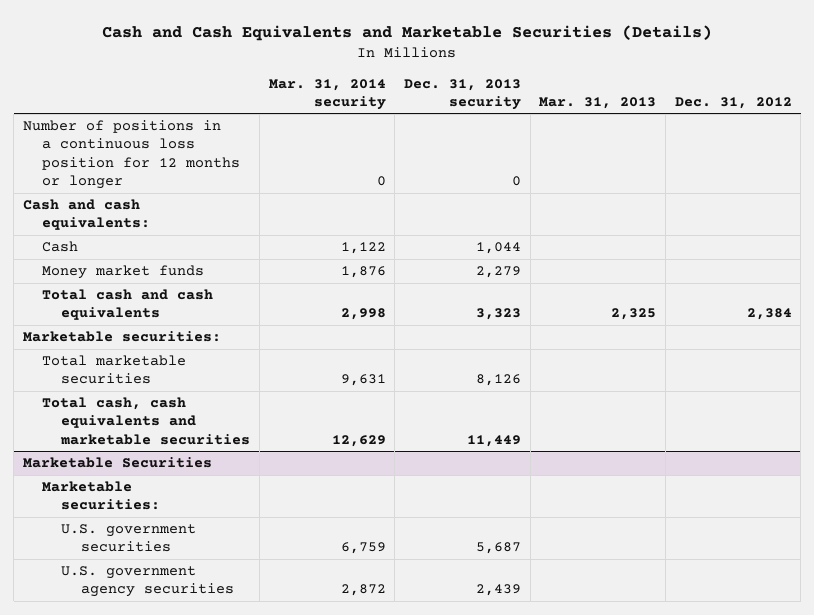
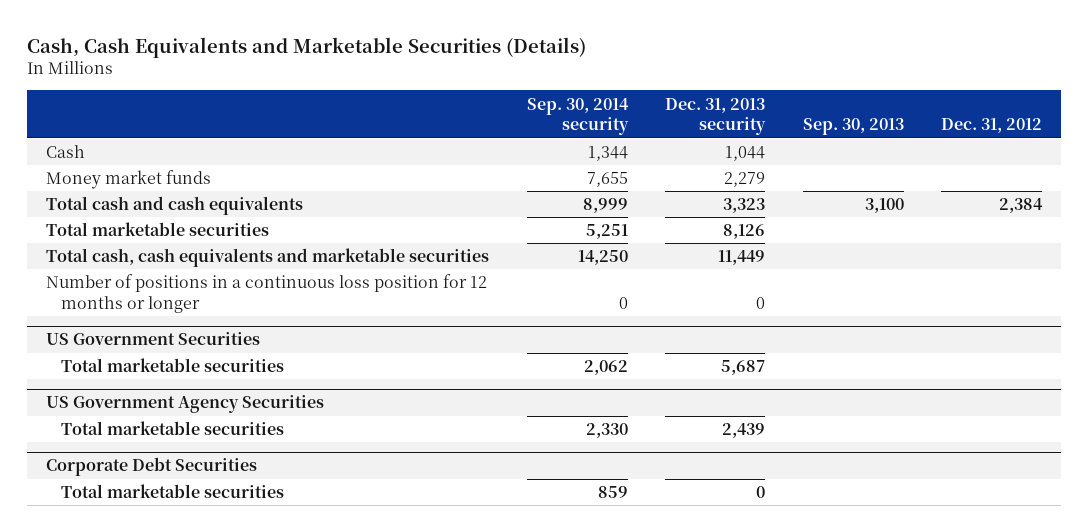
- Cash and Cash Equivalents and Marketable Securities (Details)
+ Cash, Cash Equivalents and Marketable Securities (Details)
- | Mar. 31, 2014 security | Dec. 31, 2013 security | Mar. 31, 2013 | Dec. 31, 2012
+ | Sep. 30, 2014 security | Dec. 31, 2013 security | Sep. 30, 2013 | Dec. 31, 2012
- Cash and cash equivalents:
- Marketable securities:
- Marketable Securities
- Marketable securities:
- U.S. government securities | 6,759 | 5,687 | |
- U.S. government agency securities | 2,872 | 2,439 | |
moved down: Number of positions in a continuous loss position for 12 months or longer | 0 | 0 | |
+ US Government Securities
+ Total marketable securities | 2,062 | 5,687 | |
+ US Government Agency Securities
+ Total marketable securities | 2,330 | 2,439 | |
+ Corporate Debt Securities
+ Total marketable securities | 859 | 0 | |

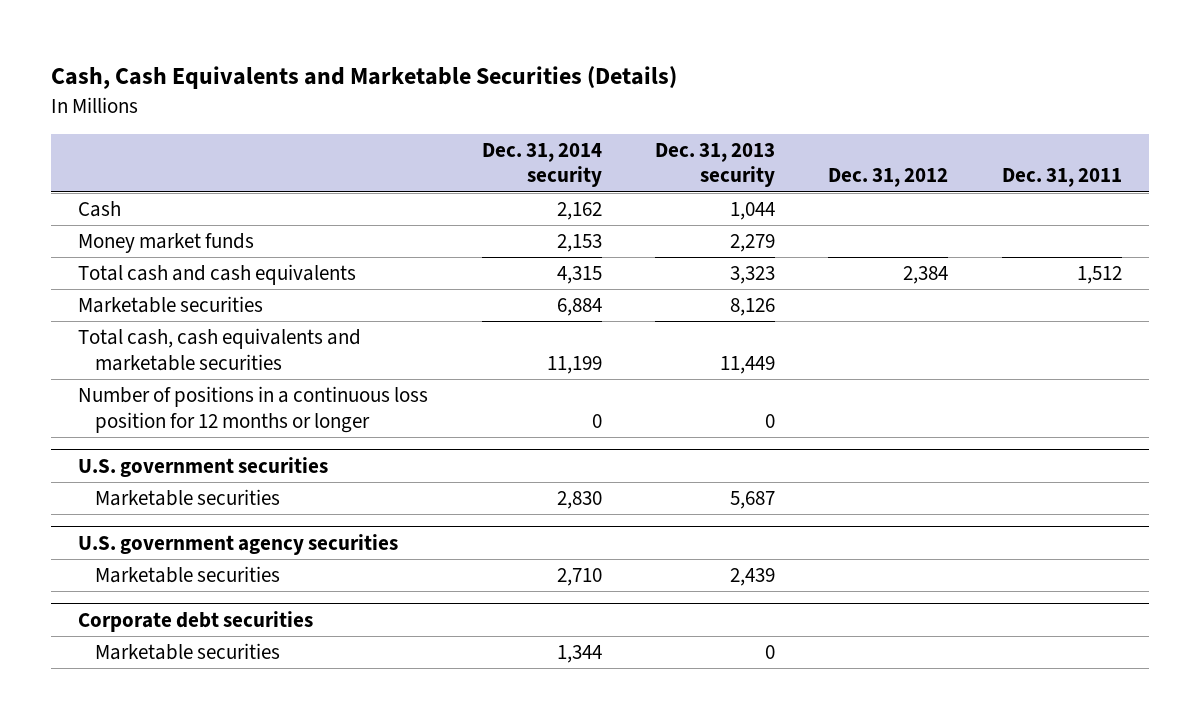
- | Sep. 30, 2014 security | Dec. 31, 2013 security | Sep. 30, 2013 | Dec. 31, 2012
+ | Dec. 31, 2014 security | Dec. 31, 2013 security | Dec. 31, 2012 | Dec. 31, 2011
- Total marketable securities | 5,251 | 8,126 | |
+ Marketable securities | 6,884 | 8,126 | |
- US Government Securities
- Total marketable securities | 2,062 | 5,687 | |
- US Government Agency Securities
- Total marketable securities | 2,330 | 2,439 | |
- Corporate Debt Securities
- Total marketable securities | 859 | 0 | |
+ U.S. government securities
+ Marketable securities | 2,830 | 5,687 | |
+ U.S. government agency securities
+ Marketable securities | 2,710 | 2,439 | |
+ Corporate debt securities
+ Marketable securities | 1,344 | 0 | |

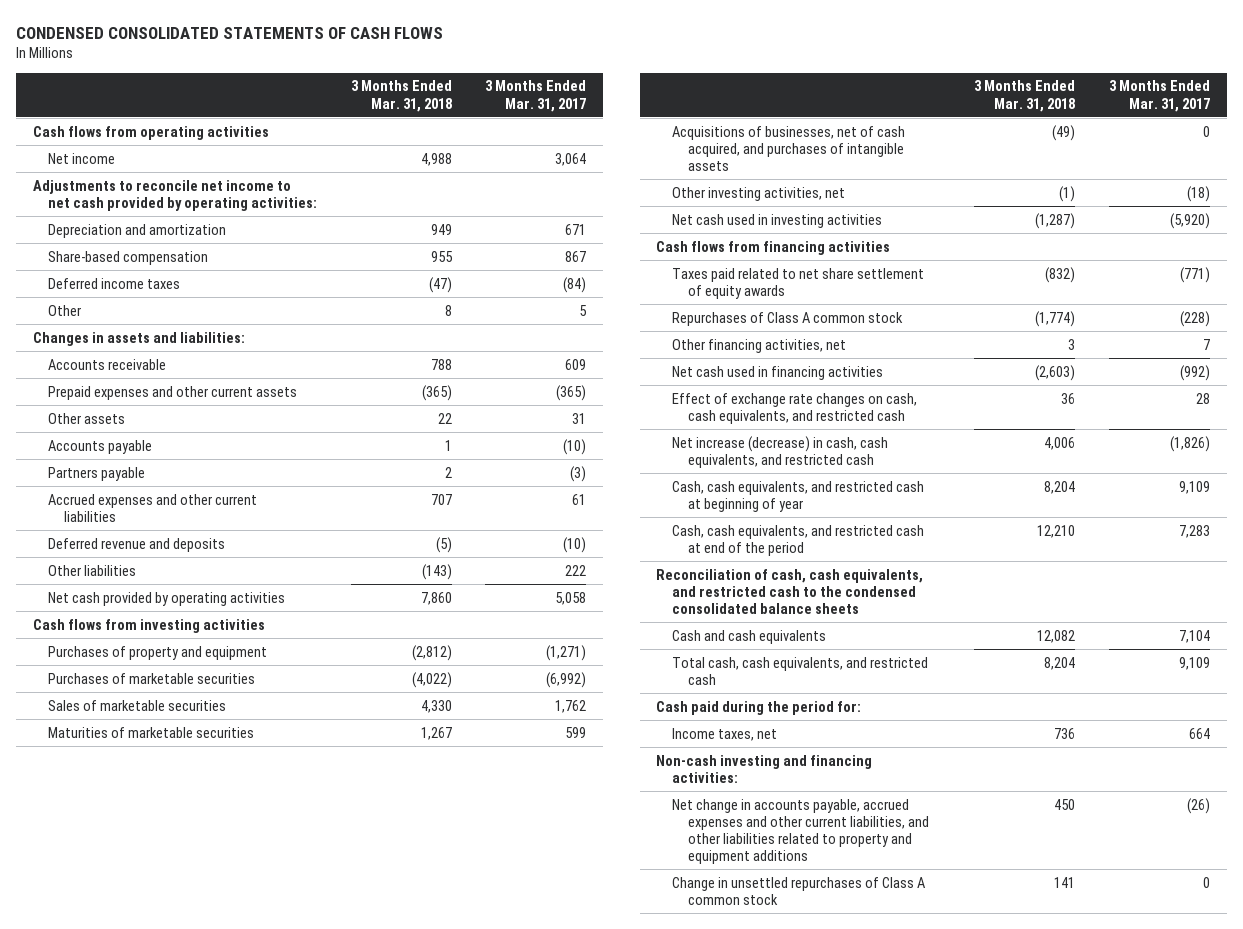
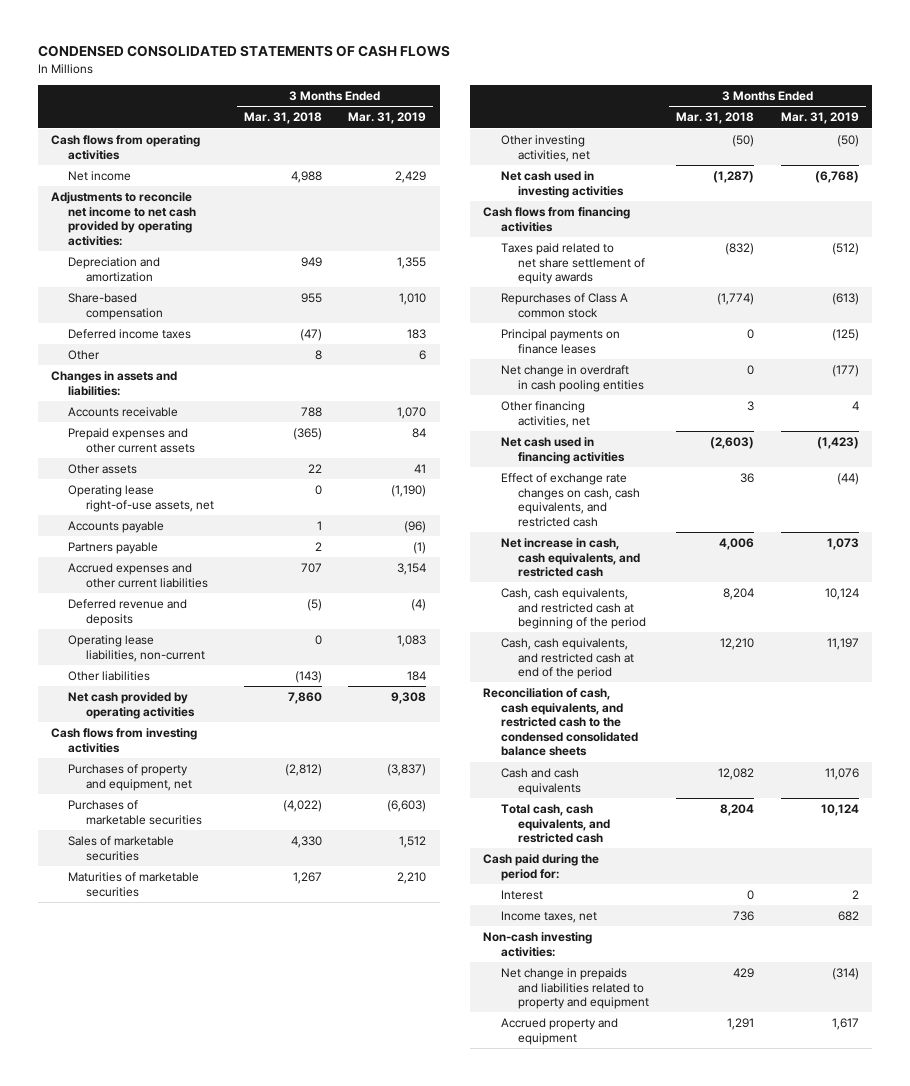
- | 3 Months Ended Mar. 31, 2018 | 3 Months Ended Mar. 31, 2017
+ | 3 Months Ended Mar. 31, 2018 | 3 Months Ended Mar. 31, 2019
+ Operating lease right-of-use assets, net | 0 | (1,190)
+ Operating lease liabilities, non-current | 0 | 1,083
- Purchases of property and equipment | (2,812) | (1,271)
+ Purchases of property and equipment, net | (2,812) | (3,837)
- Acquisitions of businesses, net of cash acquired, and purchases of intangible assets | (49) | 0
- Other investing activities, net | (1) | (18)
+ Other investing activities, net | (50) | (50)
+ Principal payments on finance leases | 0 | (125)
+ Net change in overdraft in cash pooling entities | 0 | (177)
- Net increase (decrease) in cash, cash equivalents, and restricted cash | 4,006 | (1,826)
- Cash, cash equivalents, and restricted cash at beginning of year | 8,204 | 9,109
+ Net increase in cash, cash equivalents, and restricted cash | 4,006 | 1,073
+ Cash, cash equivalents, and restricted cash at beginning of the period | 8,204 | 10,124
+ Interest | 0 | 2
- Non-cash investing and financing activities:
- Net change in accounts payable, accrued expenses and other current liabilities, and other liabilities related to property and equipment additions | 450 | (26)
- Change in unsettled repurchases of Class A common stock | 141 | 0
+ Non-cash investing activities:
+ Net change in prepaids and liabilities related to property and equipment | 429 | (314)
+ Accrued property and equipment | 1,291 | 1,617

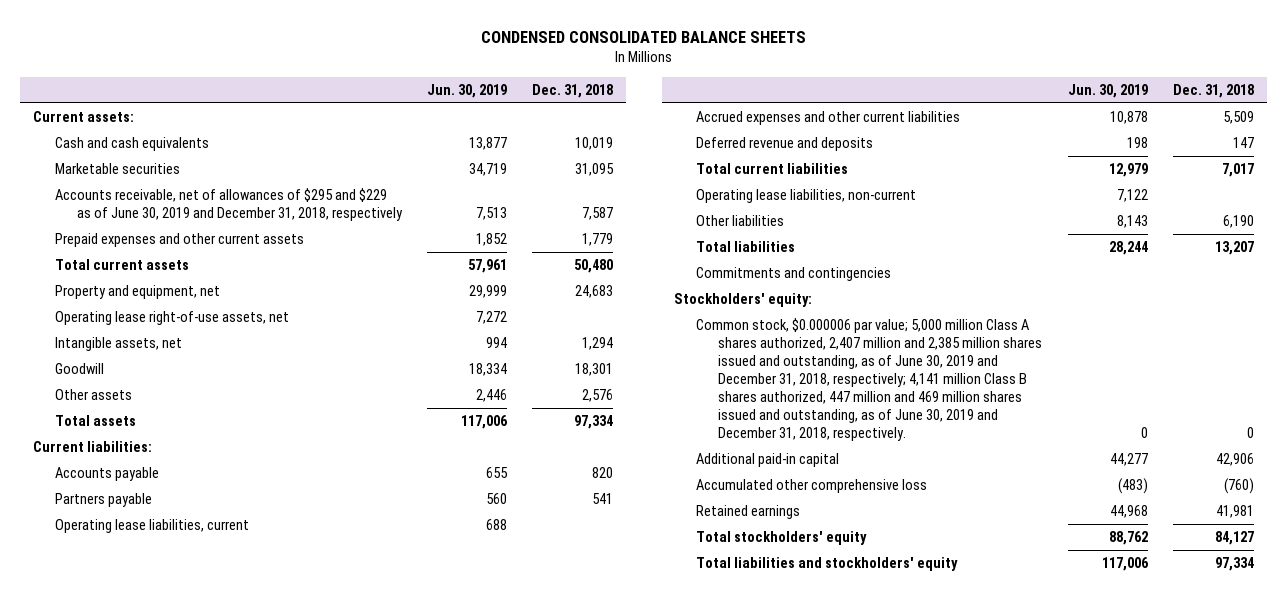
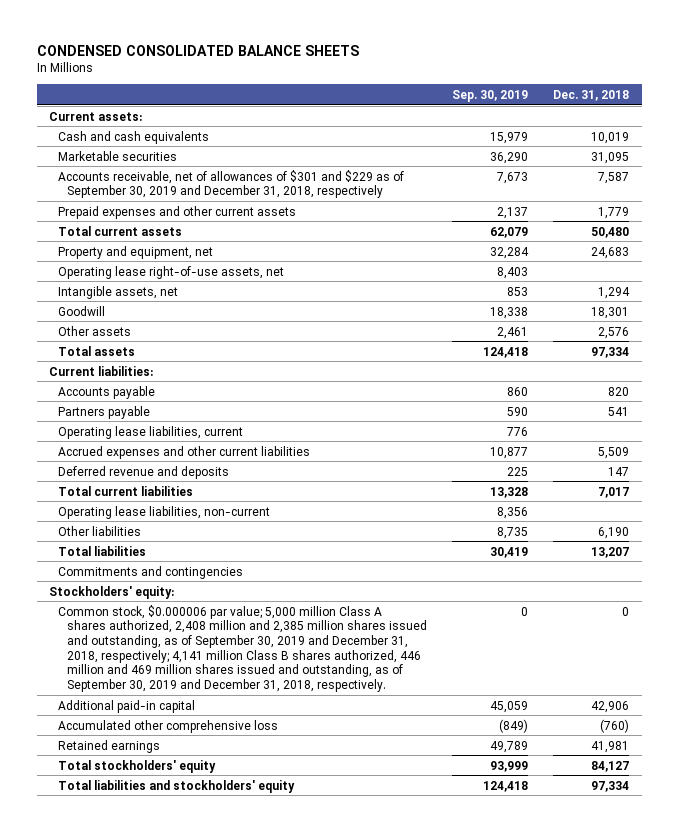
- | Jun. 30, 2019 | Dec. 31, 2018
+ | Sep. 30, 2019 | Dec. 31, 2018
- Accounts receivable, net of allowances of $295 and $229 as of June 30, 2019 and December 31, 2018, respectively | 7,513 | 7,587
+ Accounts receivable, net of allowances of $301 and $229 as of September 30, 2019 and December 31, 2018, respectively | 7,673 | 7,587
- Common stock, $0.000006 par value; 5,000 million Class A shares authorized, 2,407 million and 2,385 million shares issued and outstanding, as of June 30, 2019 and December 31, 2018, respectively; 4,141 million Class B shares authorized, 447 million and 469 million shares issued and outstanding, as of June 30, 2019 and December 31, 2018, respectively. | 0 | 0
+ Common stock, $0.000006 par value; 5,000 million Class A shares authorized, 2,408 million and 2,385 million shares issued and outstanding, as of September 30, 2019 and December 31, 2018, respectively; 4,141 million Class B shares authorized, 446 million and 469 million shares issued and outstanding, as of September 30, 2019 and December 31, 2018, respectively. | 0 | 0

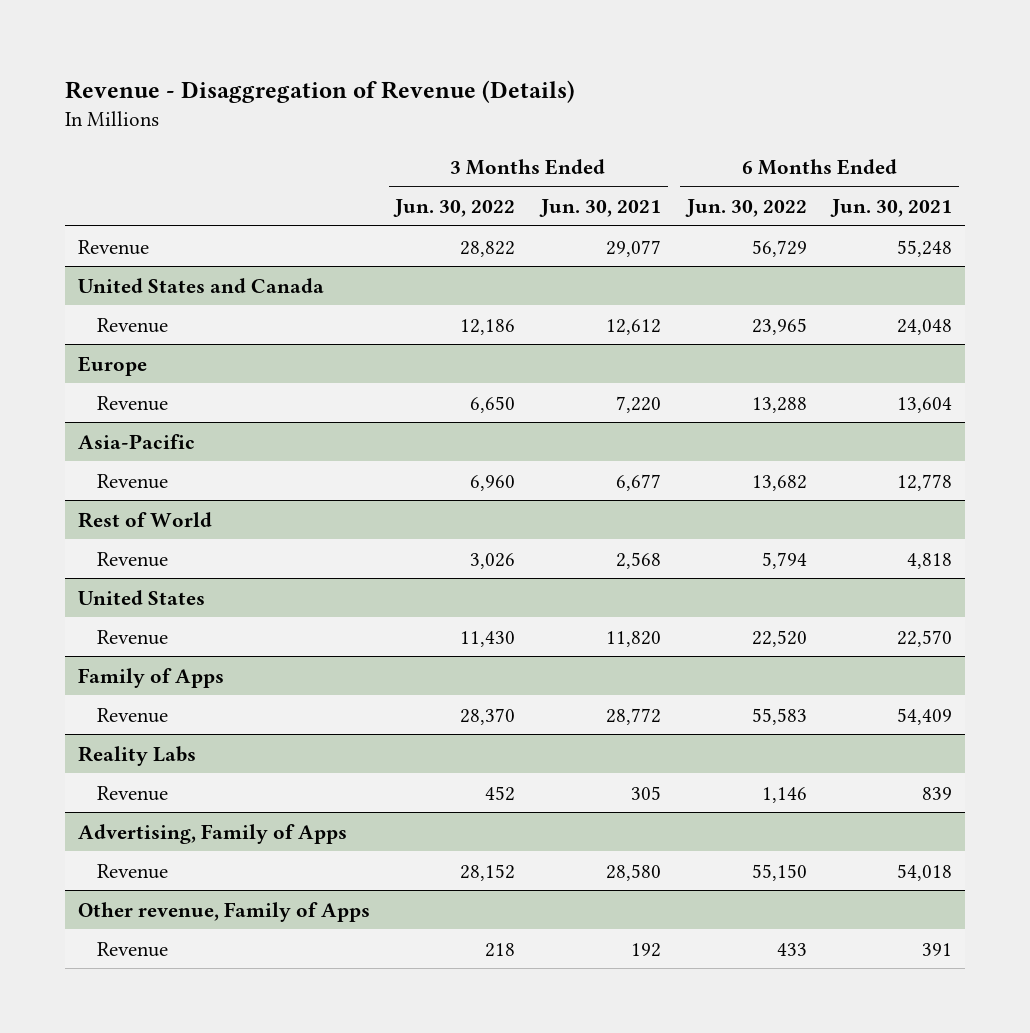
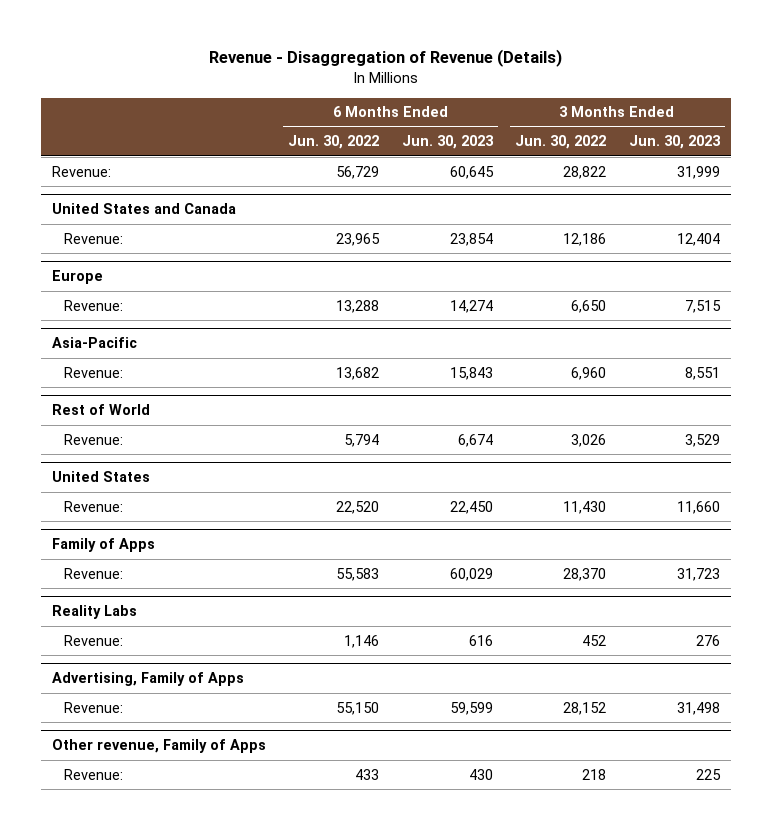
- | 3 Months Ended Jun. 30, 2022 | 3 Months Ended Jun. 30, 2021 | 6 Months Ended Jun. 30, 2022 | 6 Months Ended Jun. 30, 2021
+ | 6 Months Ended Jun. 30, 2022 | 6 Months Ended Jun. 30, 2023 | 3 Months Ended Jun. 30, 2022 | 3 Months Ended Jun. 30, 2023
- Revenue | 28,822 | 29,077 | 56,729 | 55,248
+ Revenue: | 56,729 | 60,645 | 28,822 | 31,999
@ United States and Canada
- Revenue | 12,186 | 12,612 | 23,965 | 24,048
+ Revenue: | 23,965 | 23,854 | 12,186 | 12,404
@ Europe
- Revenue | 6,650 | 7,220 | 13,288 | 13,604
+ Revenue: | 13,288 | 14,274 | 6,650 | 7,515
@ Asia-Pacific
- Revenue | 6,960 | 6,677 | 13,682 | 12,778
+ Revenue: | 13,682 | 15,843 | 6,960 | 8,551
@ Rest of World
- Revenue | 3,026 | 2,568 | 5,794 | 4,818
+ Revenue: | 5,794 | 6,674 | 3,026 | 3,529
@ United States
- Revenue | 11,430 | 11,820 | 22,520 | 22,570
+ Revenue: | 22,520 | 22,450 | 11,430 | 11,660
@ Family of Apps
- Revenue | 28,370 | 28,772 | 55,583 | 54,409
+ Revenue: | 55,583 | 60,029 | 28,370 | 31,723
@ Reality Labs
- Revenue | 452 | 305 | 1,146 | 839
+ Revenue: | 1,146 | 616 | 452 | 276
@ Advertising, Family of Apps
- Revenue | 28,152 | 28,580 | 55,150 | 54,018
+ Revenue: | 55,150 | 59,599 | 28,152 | 31,498
@ Other revenue, Family of Apps
- Revenue | 218 | 192 | 433 | 391
+ Revenue: | 433 | 430 | 218 | 225

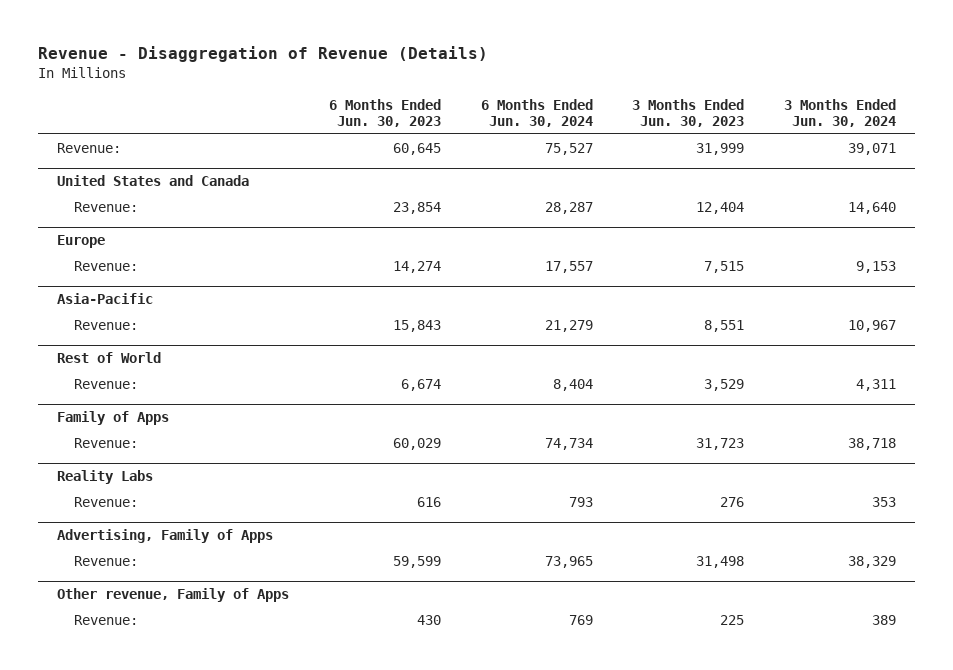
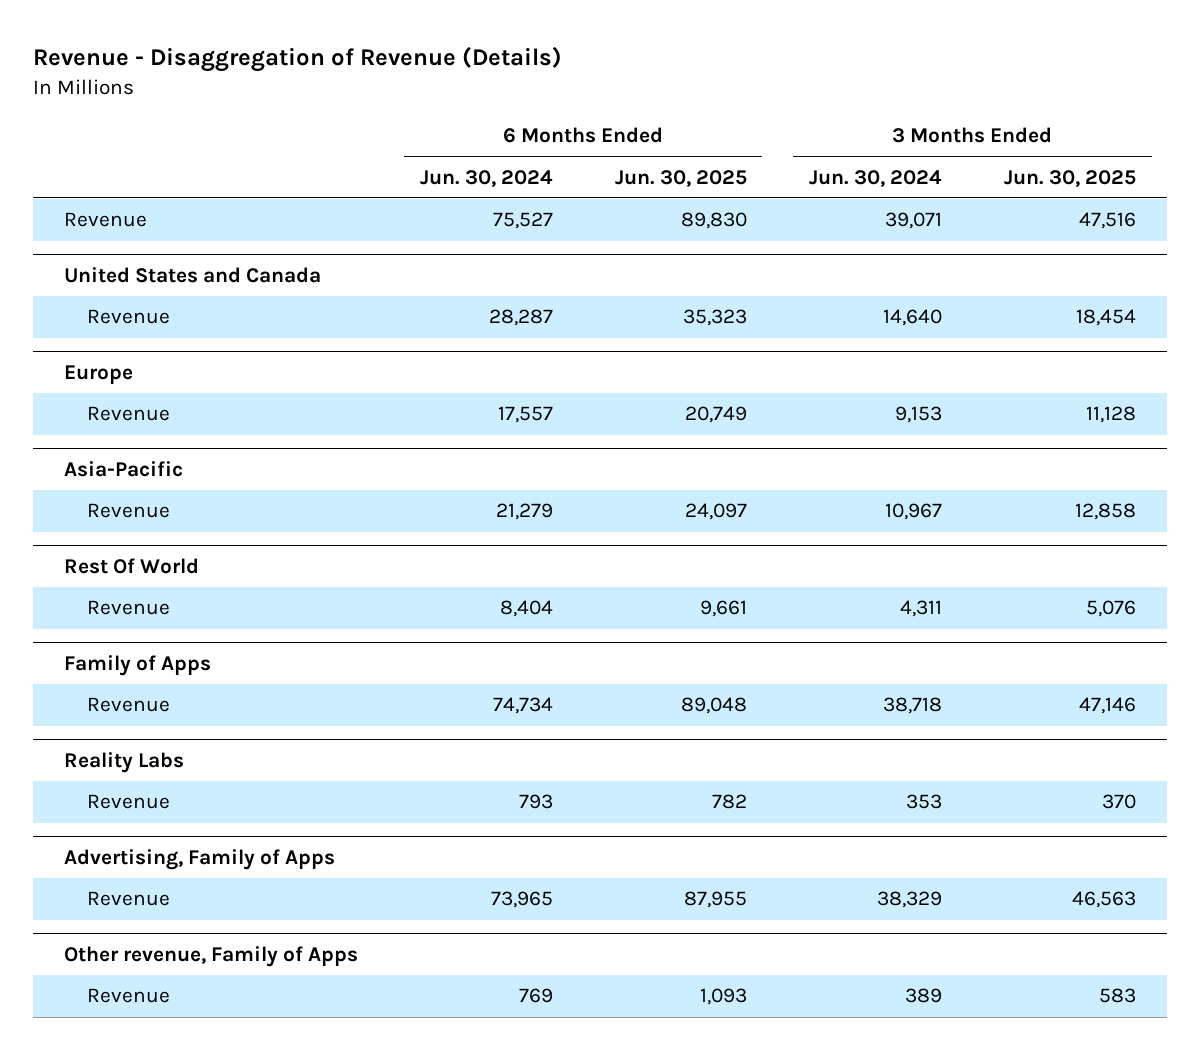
- | 6 Months Ended Jun. 30, 2023 | 6 Months Ended Jun. 30, 2024 | 3 Months Ended Jun. 30, 2023 | 3 Months Ended Jun. 30, 2024
+ | 6 Months Ended Jun. 30, 2024 | 6 Months Ended Jun. 30, 2025 | 3 Months Ended Jun. 30, 2024 | 3 Months Ended Jun. 30, 2025
- Revenue: | 60,645 | 75,527 | 31,999 | 39,071
+ Revenue | 75,527 | 89,830 | 39,071 | 47,516
@ United States and Canada
- Revenue: | 23,854 | 28,287 | 12,404 | 14,640
+ Revenue | 28,287 | 35,323 | 14,640 | 18,454
@ Europe
- Revenue: | 14,274 | 17,557 | 7,515 | 9,153
+ Revenue | 17,557 | 20,749 | 9,153 | 11,128
@ Asia-Pacific
- Revenue: | 15,843 | 21,279 | 8,551 | 10,967
- Rest of World
- Revenue: | 6,674 | 8,404 | 3,529 | 4,311
@ Asia-Pacific
+ Revenue | 21,279 | 24,097 | 10,967 | 12,858
+ Rest Of World
+ Revenue | 8,404 | 9,661 | 4,311 | 5,076
@ Family of Apps
- Revenue: | 60,029 | 74,734 | 31,723 | 38,718
+ Revenue | 74,734 | 89,048 | 38,718 | 47,146
@ Reality Labs
- Revenue: | 616 | 793 | 276 | 353
+ Revenue | 793 | 782 | 353 | 370
@ Advertising, Family of Apps
- Revenue: | 59,599 | 73,965 | 31,498 | 38,329
+ Revenue | 73,965 | 87,955 | 38,329 | 46,563
@ Other revenue, Family of Apps
- Revenue: | 430 | 769 | 225 | 389
+ Revenue | 769 | 1,093 | 389 | 583

